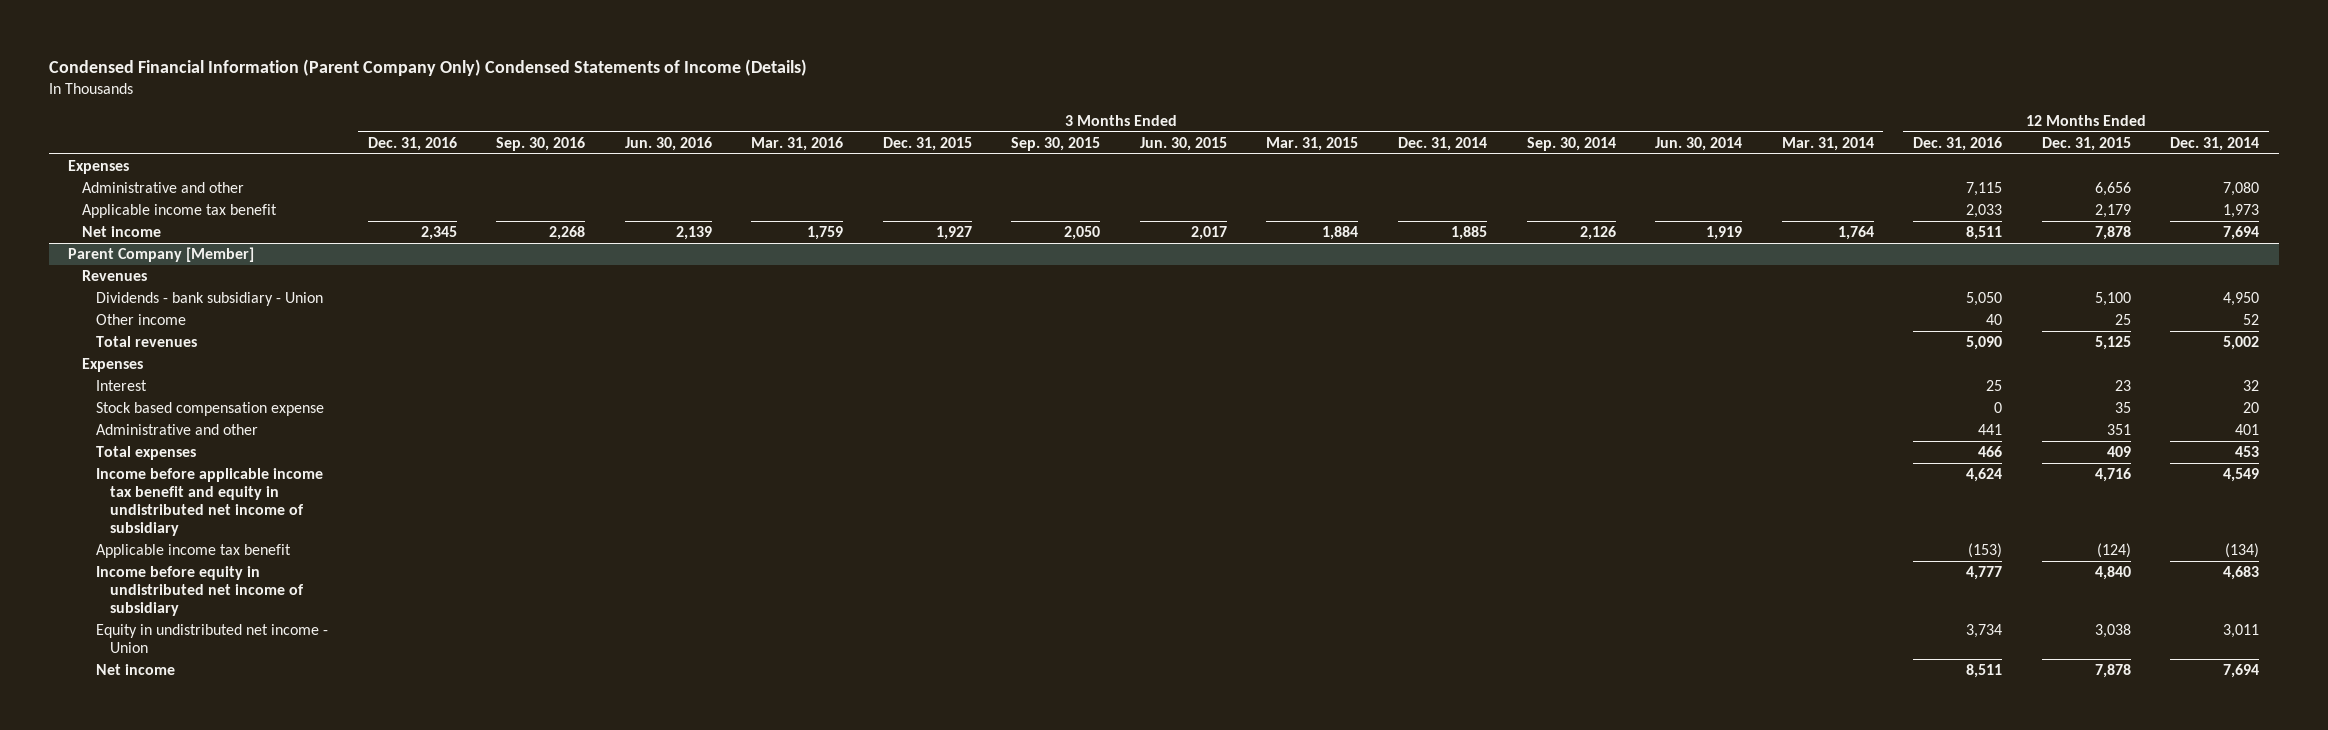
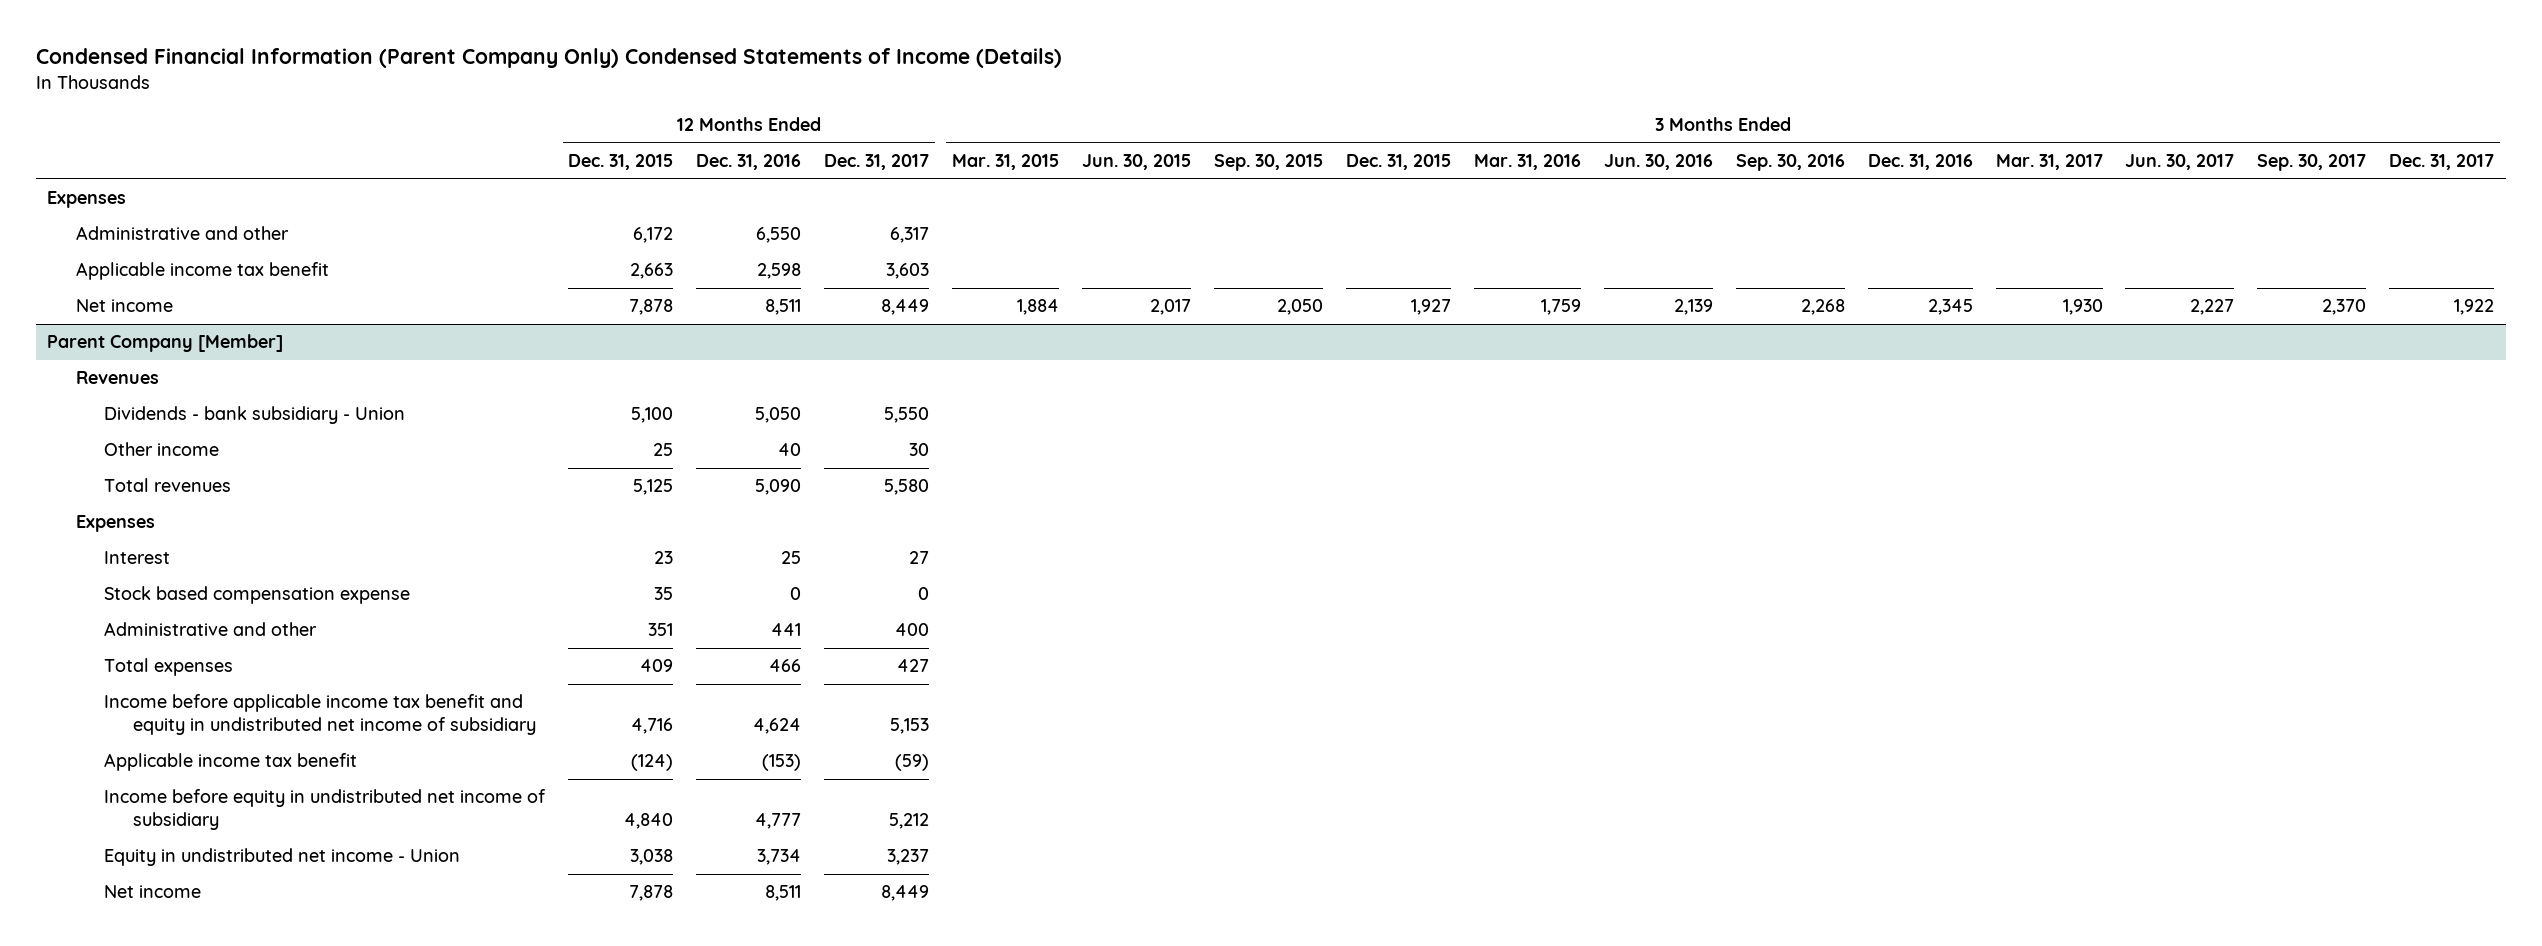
- | 3 Months Ended Dec. 31, 2016 | 3 Months Ended Sep. 30, 2016 | 3 Months Ended Jun. 30, 2016 | 3 Months Ended Mar. 31, 2016 | 3 Months Ended Dec. 31, 2015 | 3 Months Ended Sep. 30, 2015 | 3 Months Ended Jun. 30, 2015 | 3 Months Ended Mar. 31, 2015 | 3 Months Ended Dec. 31, 2014 | 3 Months Ended Sep. 30, 2014 | 3 Months Ended Jun. 30, 2014 | 3 Months Ended Mar. 31, 2014 | 12 Months Ended Dec. 31, 2016 | 12 Months Ended Dec. 31, 2015 | 12 Months Ended Dec. 31, 2014
+ | 12 Months Ended Dec. 31, 2015 | 12 Months Ended Dec. 31, 2016 | 12 Months Ended Dec. 31, 2017 | 3 Months Ended Mar. 31, 2015 | 3 Months Ended Jun. 30, 2015 | 3 Months Ended Sep. 30, 2015 | 3 Months Ended Dec. 31, 2015 | 3 Months Ended Mar. 31, 2016 | 3 Months Ended Jun. 30, 2016 | 3 Months Ended Sep. 30, 2016 | 3 Months Ended Dec. 31, 2016 | 3 Months Ended Mar. 31, 2017 | 3 Months Ended Jun. 30, 2017 | 3 Months Ended Sep. 30, 2017 | 3 Months Ended Dec. 31, 2017
- Administrative and other | | | | | | | | | | | | | 7,115 | 6,656 | 7,080
- Applicable income tax benefit | | | | | | | | | | | | | 2,033 | 2,179 | 1,973
+ Administrative and other | 6,172 | 6,550 | 6,317 | | | | | | | | | | | |
+ Applicable income tax benefit | 2,663 | 2,598 | 3,603 | | | | | | | | | | | |

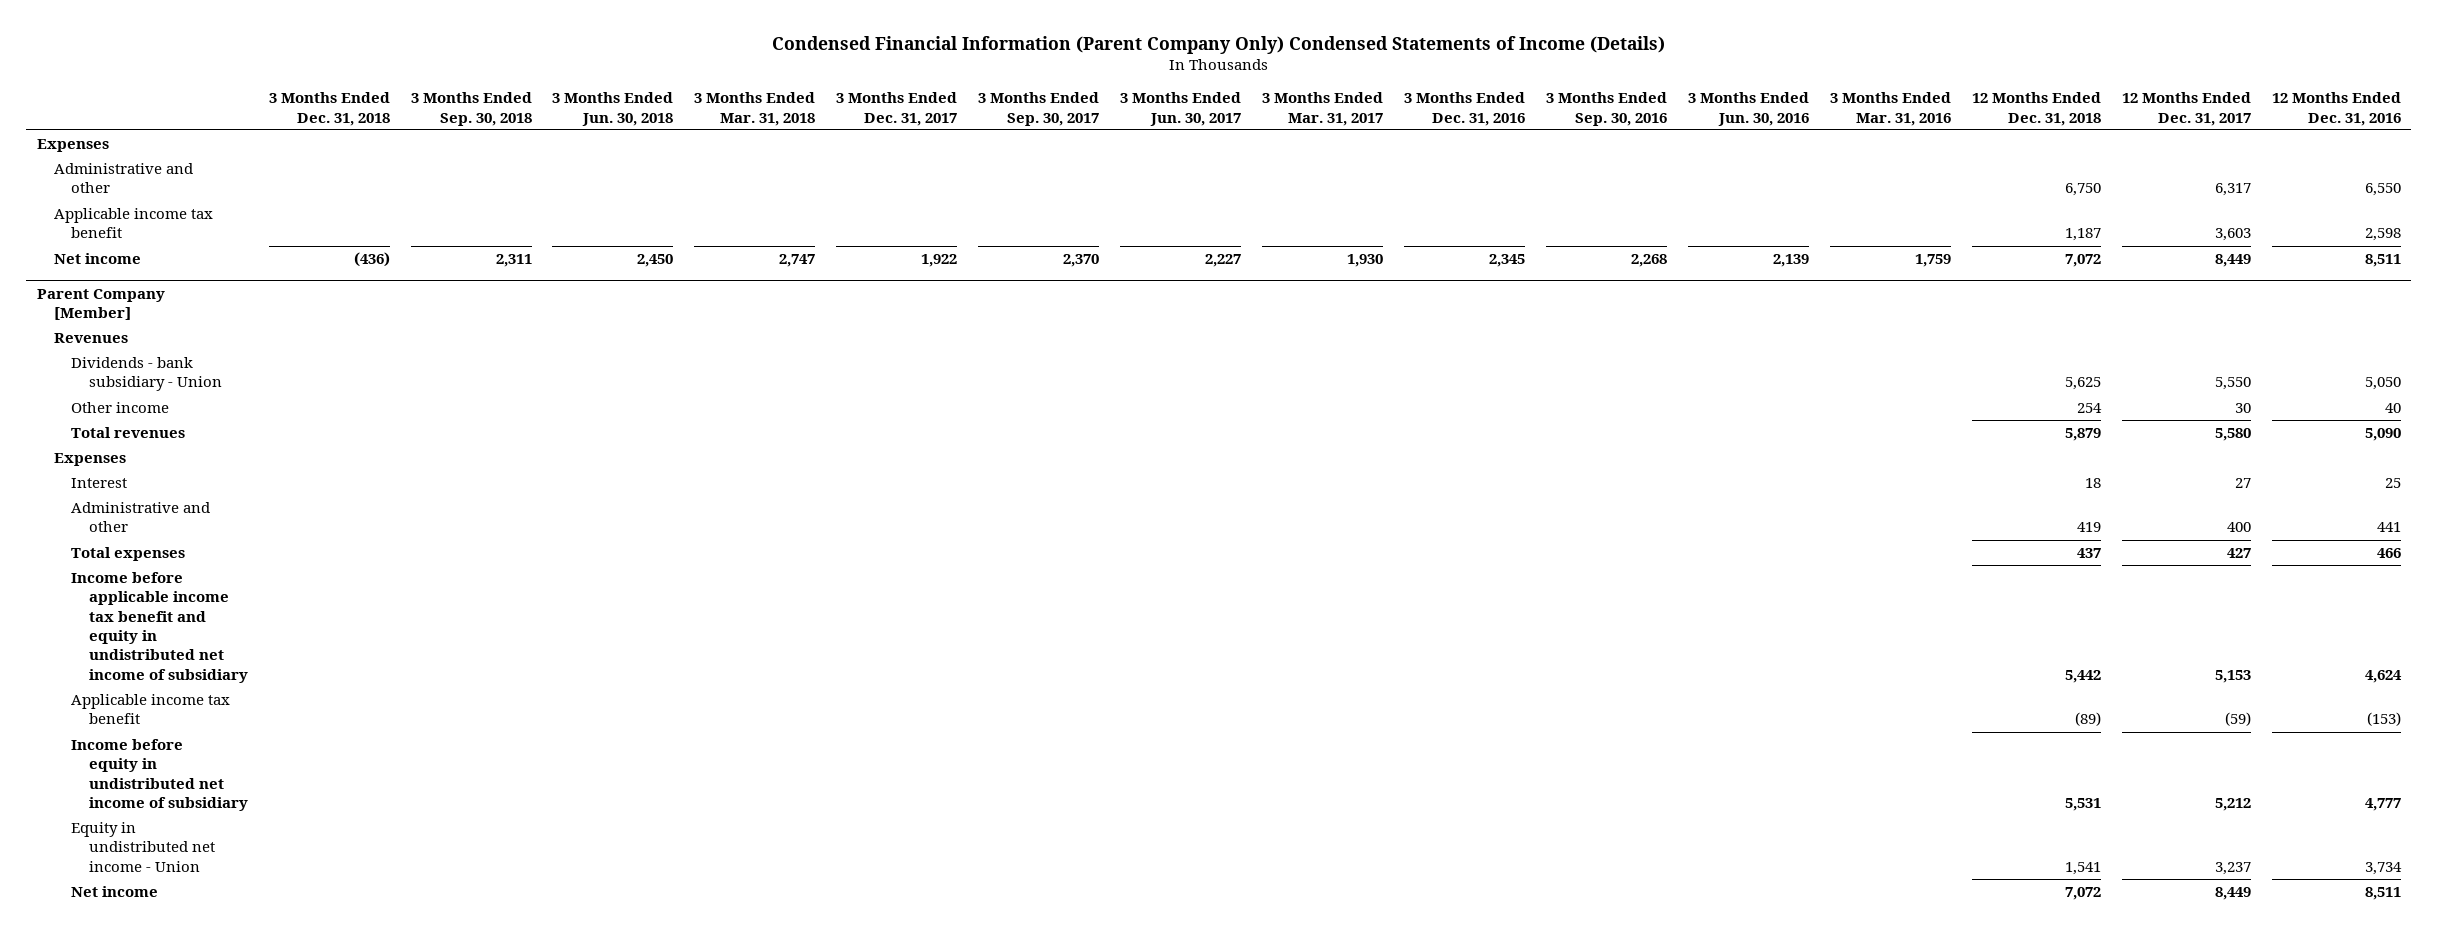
- | 12 Months Ended Dec. 31, 2015 | 12 Months Ended Dec. 31, 2016 | 12 Months Ended Dec. 31, 2017 | 3 Months Ended Mar. 31, 2015 | 3 Months Ended Jun. 30, 2015 | 3 Months Ended Sep. 30, 2015 | 3 Months Ended Dec. 31, 2015 | 3 Months Ended Mar. 31, 2016 | 3 Months Ended Jun. 30, 2016 | 3 Months Ended Sep. 30, 2016 | 3 Months Ended Dec. 31, 2016 | 3 Months Ended Mar. 31, 2017 | 3 Months Ended Jun. 30, 2017 | 3 Months Ended Sep. 30, 2017 | 3 Months Ended Dec. 31, 2017
+ | 3 Months Ended Dec. 31, 2018 | 3 Months Ended Sep. 30, 2018 | 3 Months Ended Jun. 30, 2018 | 3 Months Ended Mar. 31, 2018 | 3 Months Ended Dec. 31, 2017 | 3 Months Ended Sep. 30, 2017 | 3 Months Ended Jun. 30, 2017 | 3 Months Ended Mar. 31, 2017 | 3 Months Ended Dec. 31, 2016 | 3 Months Ended Sep. 30, 2016 | 3 Months Ended Jun. 30, 2016 | 3 Months Ended Mar. 31, 2016 | 12 Months Ended Dec. 31, 2018 | 12 Months Ended Dec. 31, 2017 | 12 Months Ended Dec. 31, 2016
@ Parent Company [Member]
- Stock based compensation expense | 35 | 0 | 0 | | | | | | | | | | | |

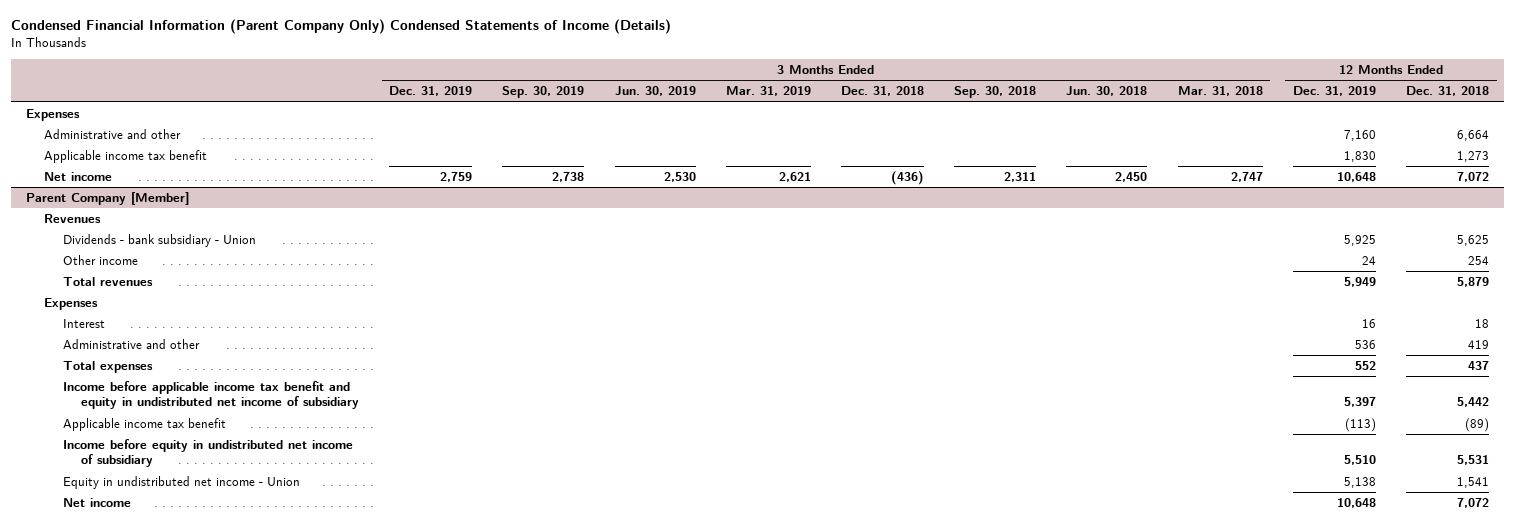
- | 3 Months Ended Dec. 31, 2018 | 3 Months Ended Sep. 30, 2018 | 3 Months Ended Jun. 30, 2018 | 3 Months Ended Mar. 31, 2018 | 3 Months Ended Dec. 31, 2017 | 3 Months Ended Sep. 30, 2017 | 3 Months Ended Jun. 30, 2017 | 3 Months Ended Mar. 31, 2017 | 3 Months Ended Dec. 31, 2016 | 3 Months Ended Sep. 30, 2016 | 3 Months Ended Jun. 30, 2016 | 3 Months Ended Mar. 31, 2016 | 12 Months Ended Dec. 31, 2018 | 12 Months Ended Dec. 31, 2017 | 12 Months Ended Dec. 31, 2016
+ | 3 Months Ended Dec. 31, 2019 | 3 Months Ended Sep. 30, 2019 | 3 Months Ended Jun. 30, 2019 | 3 Months Ended Mar. 31, 2019 | 3 Months Ended Dec. 31, 2018 | 3 Months Ended Sep. 30, 2018 | 3 Months Ended Jun. 30, 2018 | 3 Months Ended Mar. 31, 2018 | 12 Months Ended Dec. 31, 2019 | 12 Months Ended Dec. 31, 2018
- Administrative and other | | | | | | | | | | | | | 6,750 | 6,317 | 6,550
- Applicable income tax benefit | | | | | | | | | | | | | 1,187 | 3,603 | 2,598
+ Administrative and other | | | | | | | | | 7,160 | 6,664
+ Applicable income tax benefit | | | | | | | | | 1,830 | 1,273

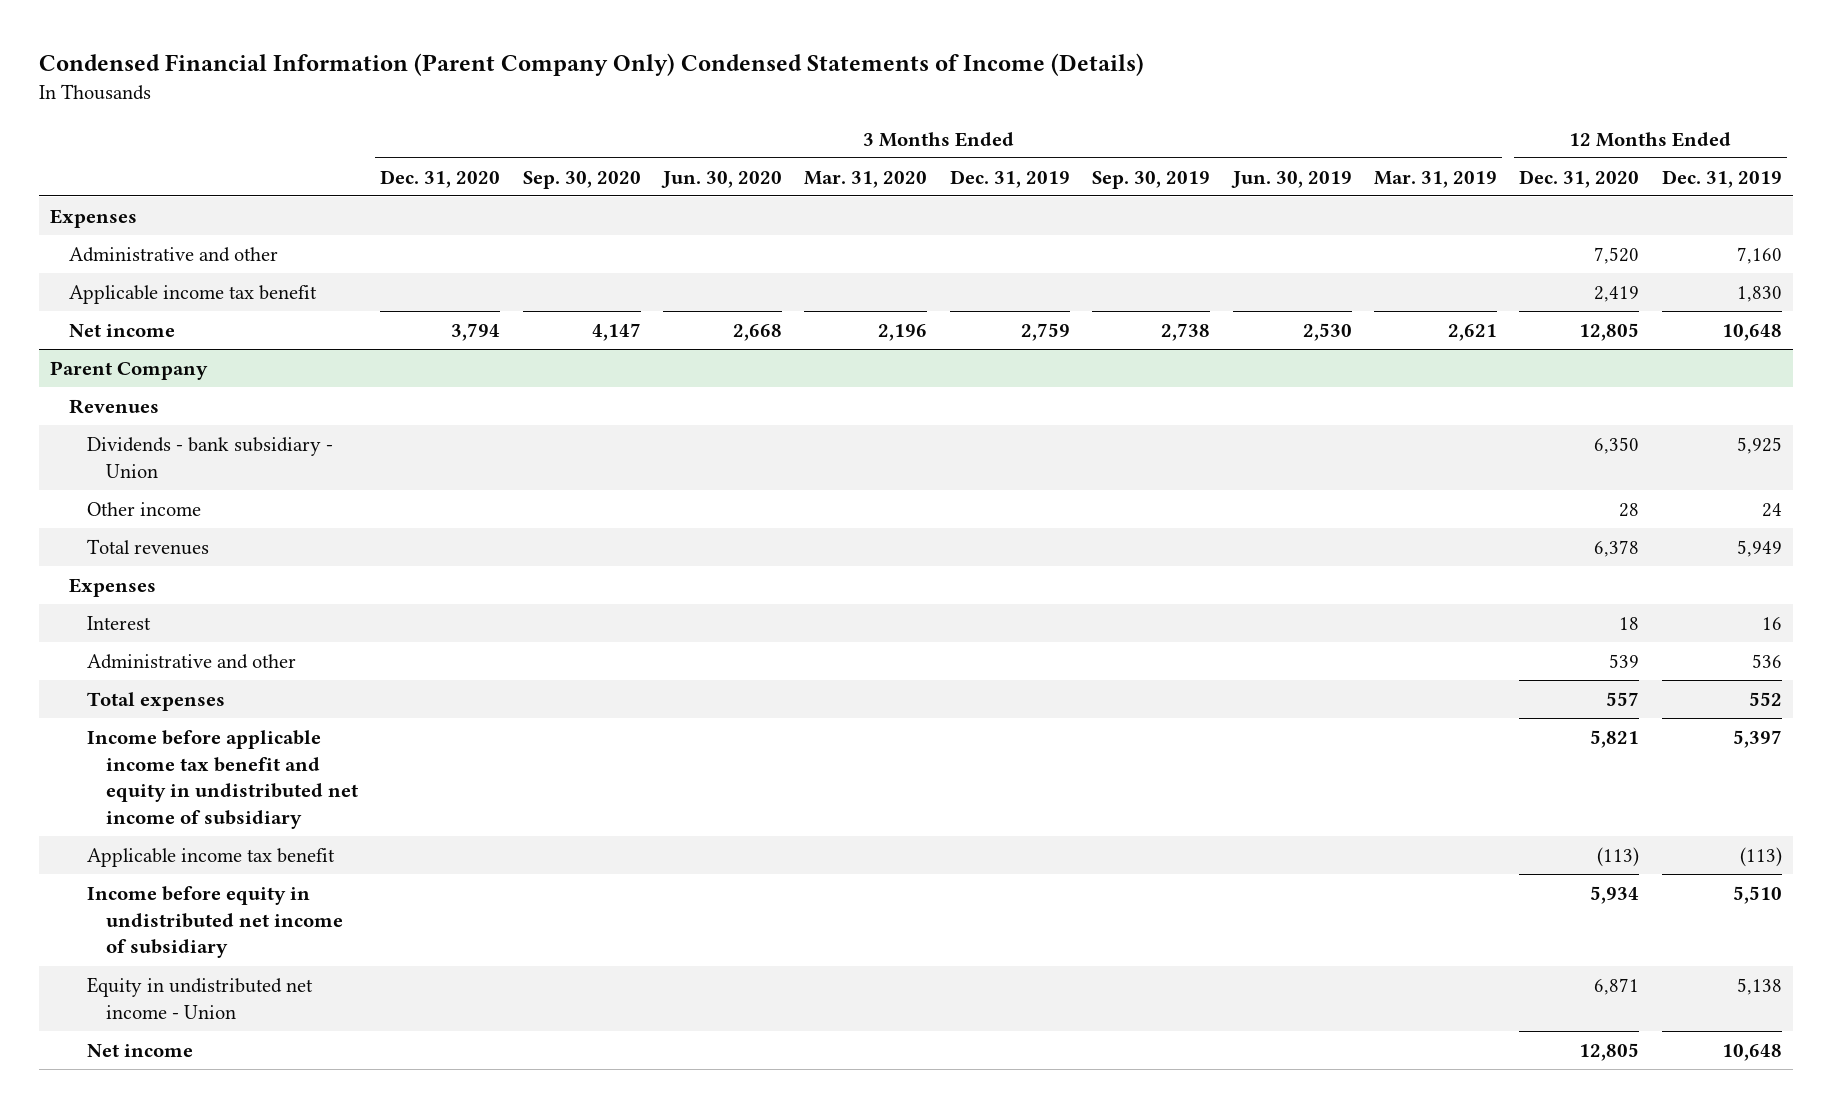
- | 3 Months Ended Dec. 31, 2019 | 3 Months Ended Sep. 30, 2019 | 3 Months Ended Jun. 30, 2019 | 3 Months Ended Mar. 31, 2019 | 3 Months Ended Dec. 31, 2018 | 3 Months Ended Sep. 30, 2018 | 3 Months Ended Jun. 30, 2018 | 3 Months Ended Mar. 31, 2018 | 12 Months Ended Dec. 31, 2019 | 12 Months Ended Dec. 31, 2018
+ | 3 Months Ended Dec. 31, 2020 | 3 Months Ended Sep. 30, 2020 | 3 Months Ended Jun. 30, 2020 | 3 Months Ended Mar. 31, 2020 | 3 Months Ended Dec. 31, 2019 | 3 Months Ended Sep. 30, 2019 | 3 Months Ended Jun. 30, 2019 | 3 Months Ended Mar. 31, 2019 | 12 Months Ended Dec. 31, 2020 | 12 Months Ended Dec. 31, 2019
- Parent Company [Member]
+ Parent Company

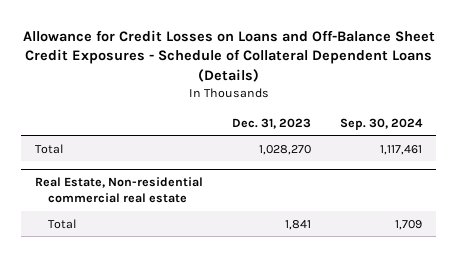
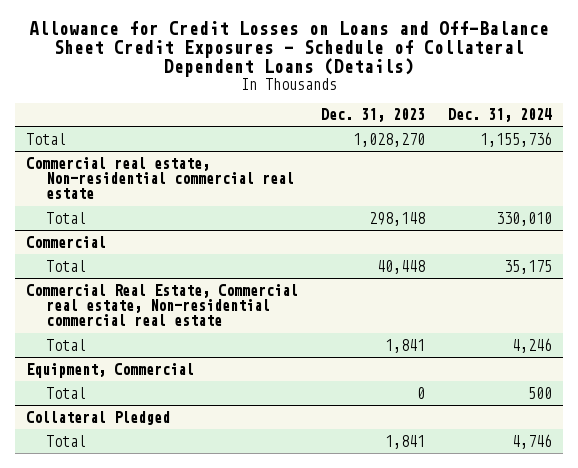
- | Dec. 31, 2023 | Sep. 30, 2024
+ | Dec. 31, 2023 | Dec. 31, 2024
- Real Estate, Non-residential commercial real estate
+ Commercial real estate, Non-residential commercial real estate
+ Total | 298,148 | 330,010
+ Commercial
+ Total | 40,448 | 35,175
+ Commercial Real Estate, Commercial real estate, Non-residential commercial real estate
+ Equipment, Commercial
+ Total | 0 | 500
+ Collateral Pledged
+ Total | 1,841 | 4,746

